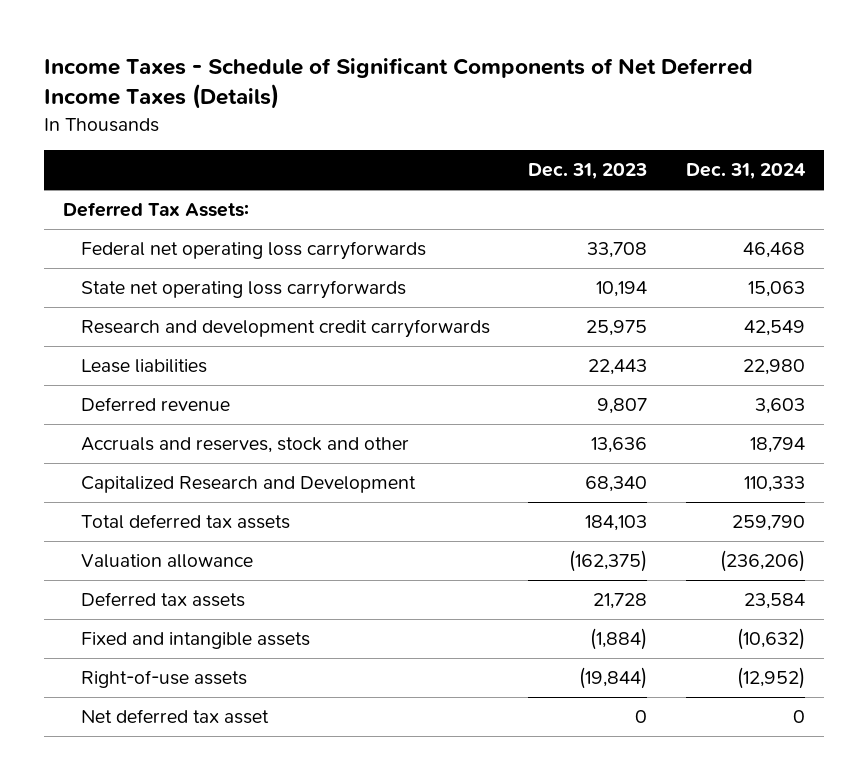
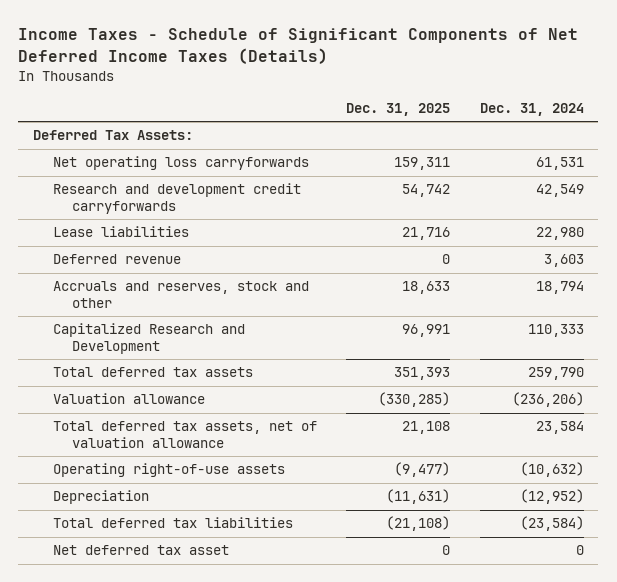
- | Dec. 31, 2023 | Dec. 31, 2024
+ | Dec. 31, 2025 | Dec. 31, 2024
- Federal net operating loss carryforwards | 33,708 | 46,468
- State net operating loss carryforwards | 10,194 | 15,063
+ Net operating loss carryforwards | 159,311 | 61,531
- Deferred tax assets | 21,728 | 23,584
- Fixed and intangible assets | (1,884) | (10,632)
- Right-of-use assets | (19,844) | (12,952)
+ Total deferred tax assets, net of valuation allowance | 21,108 | 23,584
+ Operating right-of-use assets | (9,477) | (10,632)
+ Depreciation | (11,631) | (12,952)
+ Total deferred tax liabilities | (21,108) | (23,584)

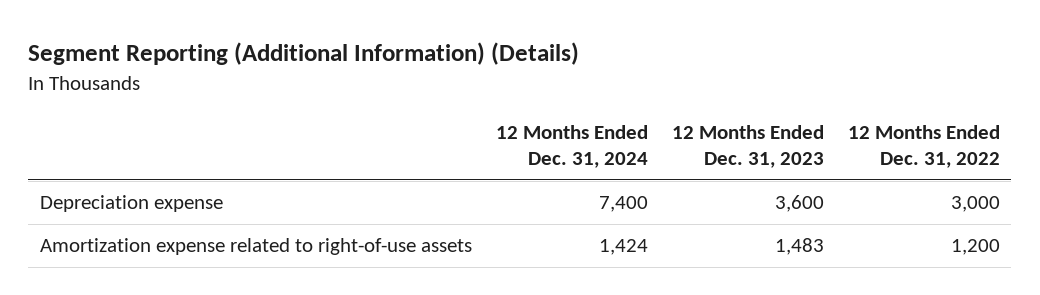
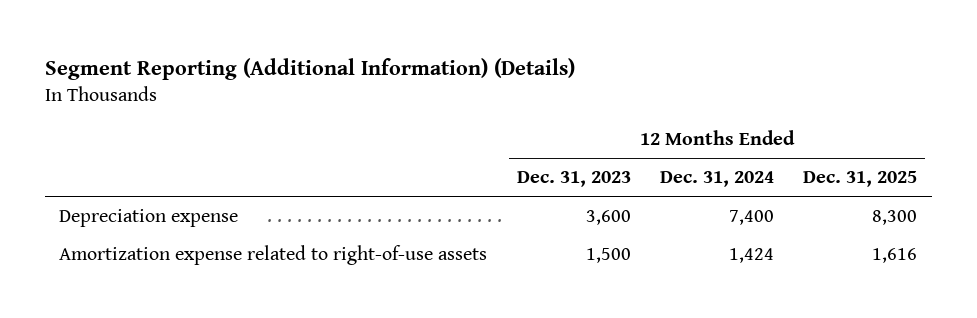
- | 12 Months Ended Dec. 31, 2024 | 12 Months Ended Dec. 31, 2023 | 12 Months Ended Dec. 31, 2022
+ | 12 Months Ended Dec. 31, 2023 | 12 Months Ended Dec. 31, 2024 | 12 Months Ended Dec. 31, 2025
- Amortization expense related to right-of-use assets | 1,424 | 1,483 | 1,200
+ Amortization expense related to right-of-use assets | 1,500 | 1,424 | 1,616

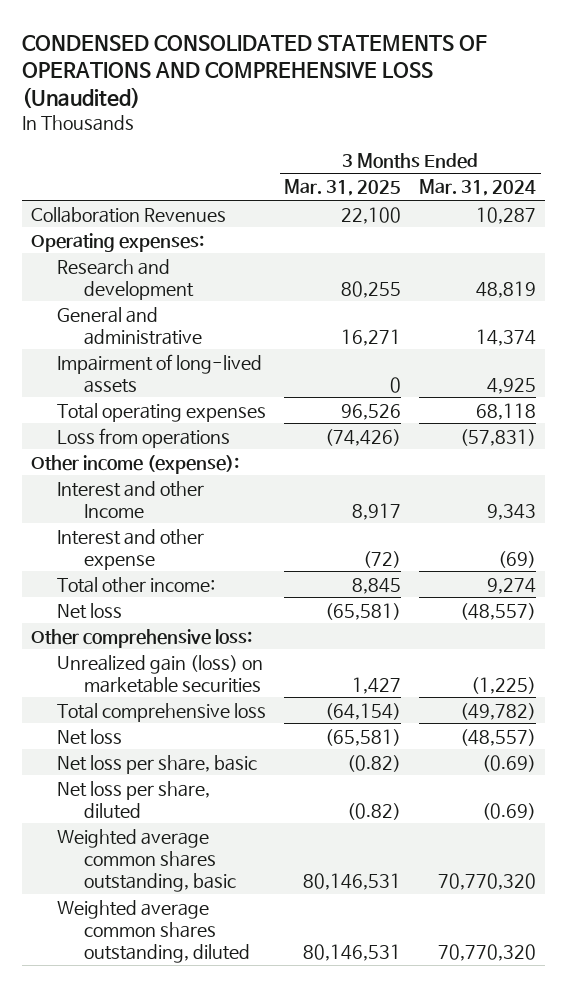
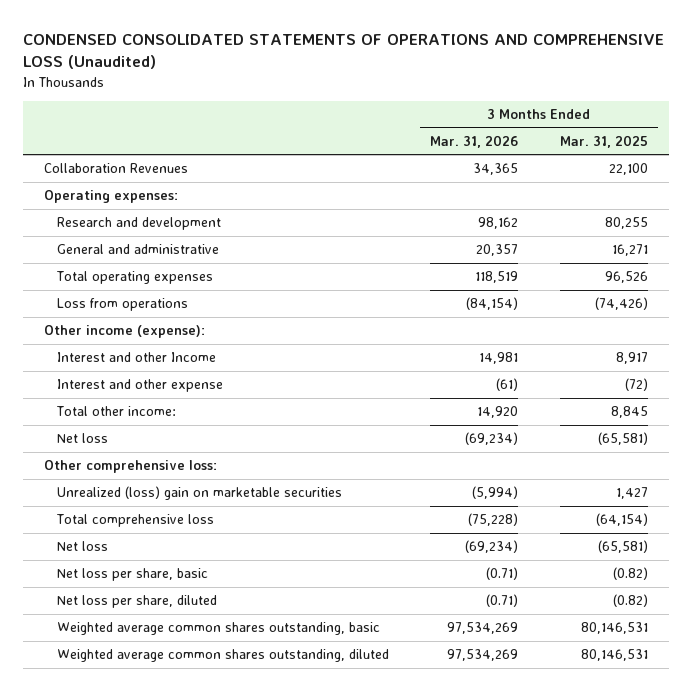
- | 3 Months Ended Mar. 31, 2025 | 3 Months Ended Mar. 31, 2024
+ | 3 Months Ended Mar. 31, 2026 | 3 Months Ended Mar. 31, 2025
- Impairment of long-lived assets | 0 | 4,925
- Unrealized gain (loss) on marketable securities | 1,427 | (1,225)
+ Unrealized (loss) gain on marketable securities | (5,994) | 1,427

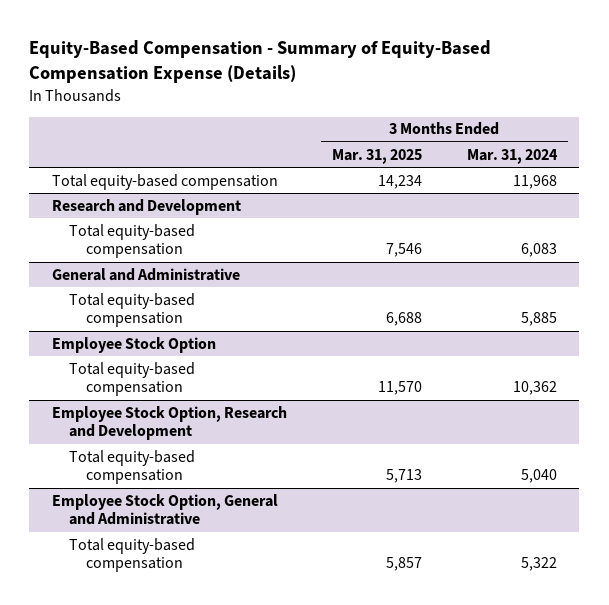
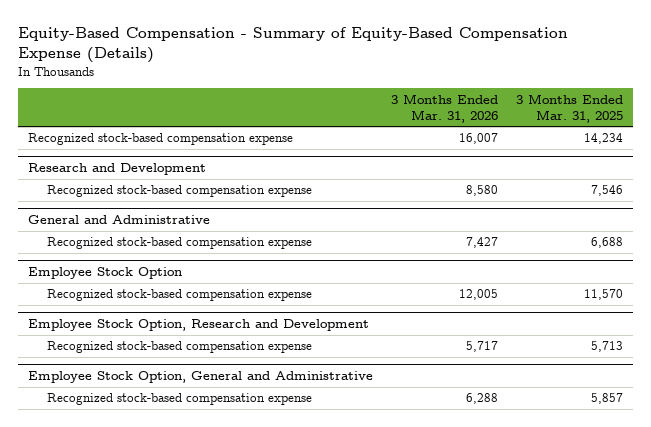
- | 3 Months Ended Mar. 31, 2025 | 3 Months Ended Mar. 31, 2024
+ | 3 Months Ended Mar. 31, 2026 | 3 Months Ended Mar. 31, 2025
- Total equity-based compensation | 14,234 | 11,968
+ Recognized stock-based compensation expense | 16,007 | 14,234
@ Research and Development
- Total equity-based compensation | 7,546 | 6,083
+ Recognized stock-based compensation expense | 8,580 | 7,546
@ General and Administrative
- Total equity-based compensation | 6,688 | 5,885
+ Recognized stock-based compensation expense | 7,427 | 6,688
@ Employee Stock Option
- Total equity-based compensation | 11,570 | 10,362
+ Recognized stock-based compensation expense | 12,005 | 11,570
@ Employee Stock Option, Research and Development
- Total equity-based compensation | 5,713 | 5,040
+ Recognized stock-based compensation expense | 5,717 | 5,713
@ Employee Stock Option, General and Administrative
- Total equity-based compensation | 5,857 | 5,322
+ Recognized stock-based compensation expense | 6,288 | 5,857

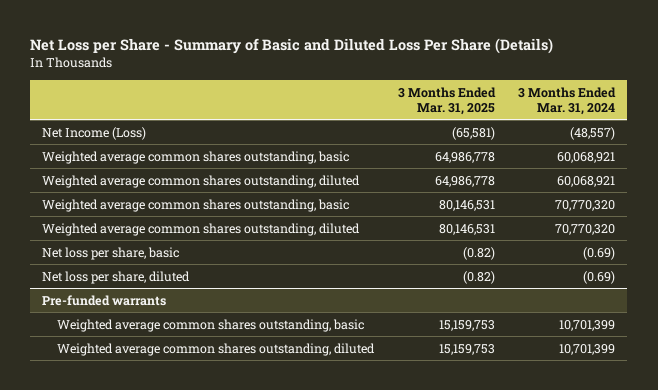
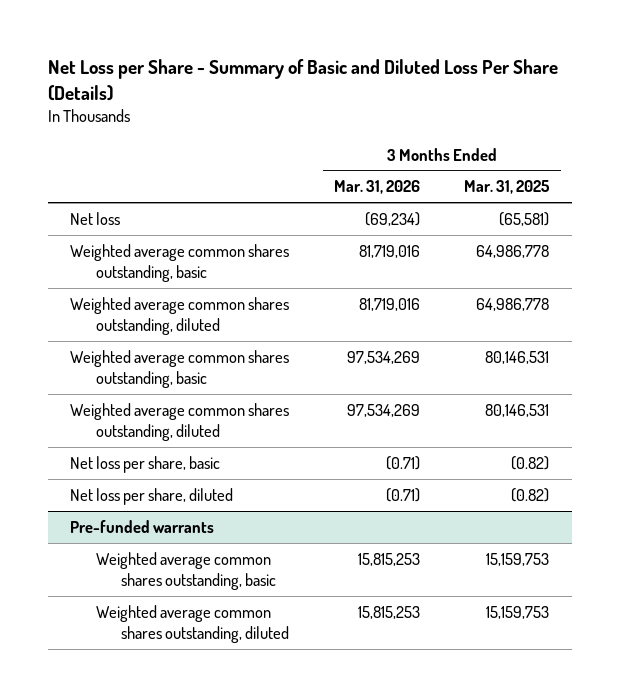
- | 3 Months Ended Mar. 31, 2025 | 3 Months Ended Mar. 31, 2024
+ | 3 Months Ended Mar. 31, 2026 | 3 Months Ended Mar. 31, 2025
- Net Income (Loss) | (65,581) | (48,557)
+ Net loss | (69,234) | (65,581)

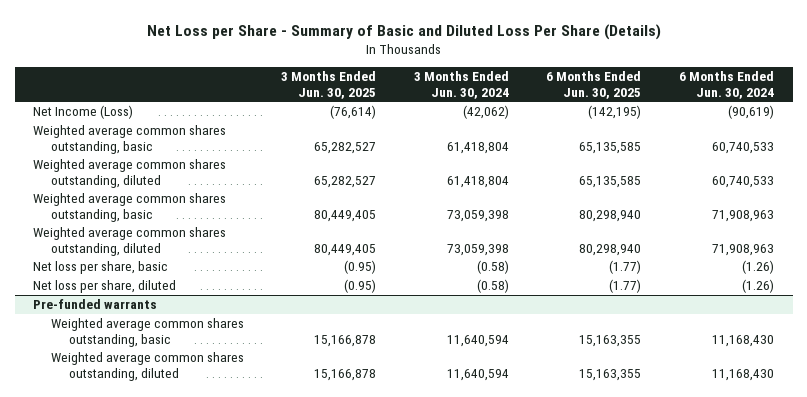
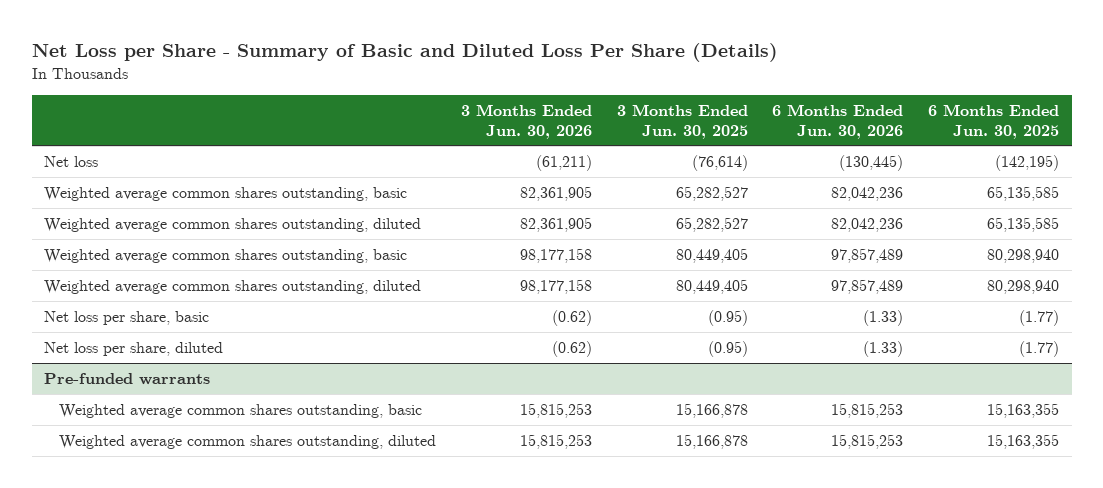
- | 3 Months Ended Jun. 30, 2025 | 3 Months Ended Jun. 30, 2024 | 6 Months Ended Jun. 30, 2025 | 6 Months Ended Jun. 30, 2024
+ | 3 Months Ended Jun. 30, 2026 | 3 Months Ended Jun. 30, 2025 | 6 Months Ended Jun. 30, 2026 | 6 Months Ended Jun. 30, 2025
- Net Income (Loss) | (76,614) | (42,062) | (142,195) | (90,619)
+ Net loss | (61,211) | (76,614) | (130,445) | (142,195)

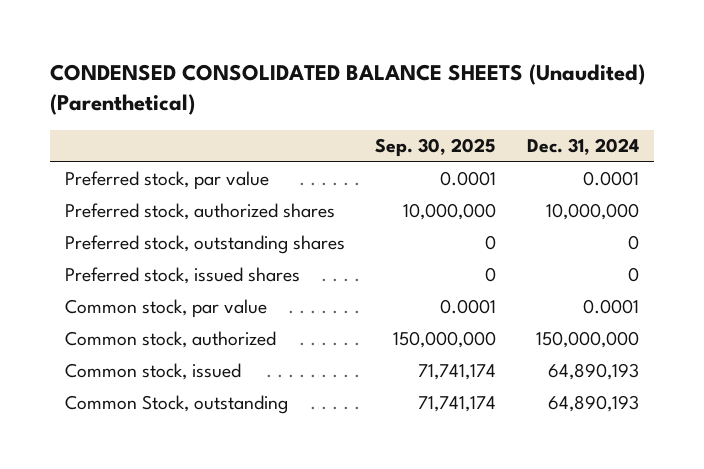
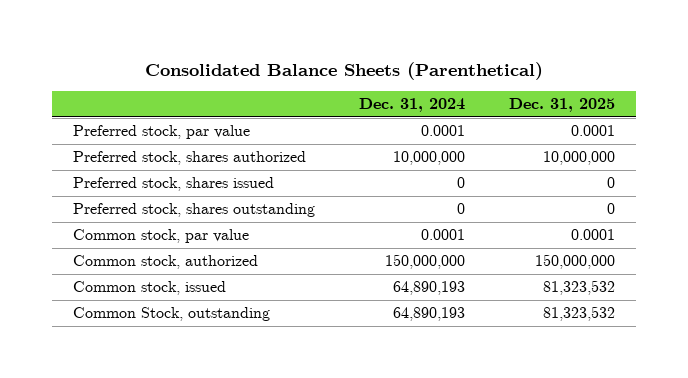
- CONDENSED CONSOLIDATED BALANCE SHEETS (Unaudited) (Parenthetical)
+ Consolidated Balance Sheets (Parenthetical)
- | Sep. 30, 2025 | Dec. 31, 2024
+ | Dec. 31, 2024 | Dec. 31, 2025
- Preferred stock, authorized shares | 10,000,000 | 10,000,000
- Preferred stock, outstanding shares | 0 | 0
- Preferred stock, issued shares | 0 | 0
+ Preferred stock, shares authorized | 10,000,000 | 10,000,000
+ Preferred stock, shares issued | 0 | 0
+ Preferred stock, shares outstanding | 0 | 0

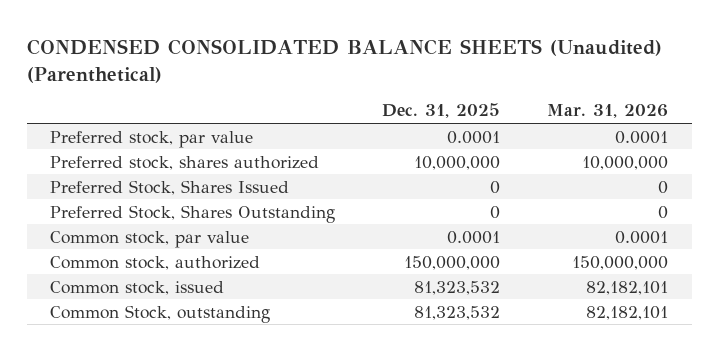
- Consolidated Balance Sheets (Parenthetical)
+ CONDENSED CONSOLIDATED BALANCE SHEETS (Unaudited) (Parenthetical)
- | Dec. 31, 2024 | Dec. 31, 2025
+ | Dec. 31, 2025 | Mar. 31, 2026
- Preferred stock, shares issued | 0 | 0
- Preferred stock, shares outstanding | 0 | 0
+ Preferred Stock, Shares Issued | 0 | 0
+ Preferred Stock, Shares Outstanding | 0 | 0

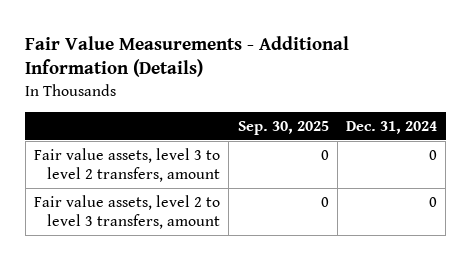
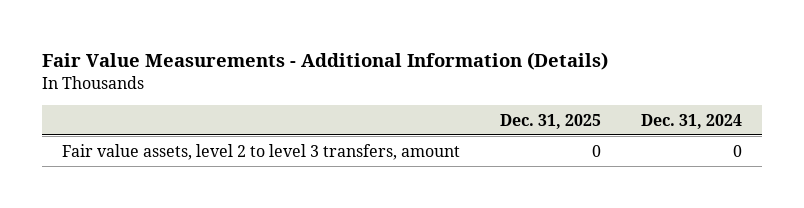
- | Sep. 30, 2025 | Dec. 31, 2024
+ | Dec. 31, 2025 | Dec. 31, 2024
- Fair value assets, level 3 to level 2 transfers, amount | 0 | 0

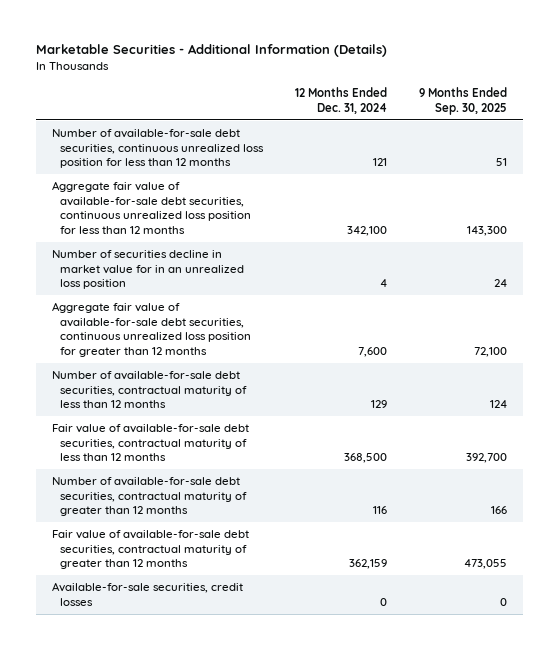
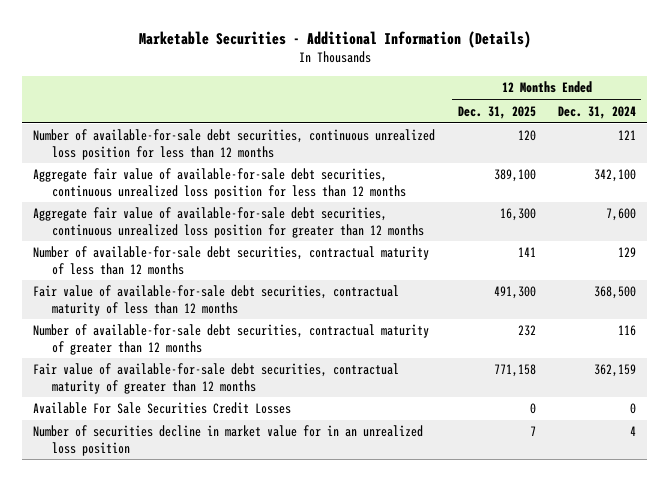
- | 12 Months Ended Dec. 31, 2024 | 9 Months Ended Sep. 30, 2025
+ | 12 Months Ended Dec. 31, 2025 | 12 Months Ended Dec. 31, 2024
- Available-for-sale securities, credit losses | 0 | 0
+ Available For Sale Securities Credit Losses | 0 | 0
moved down: Number of securities decline in market value for in an unrealized loss position | 7 | 4

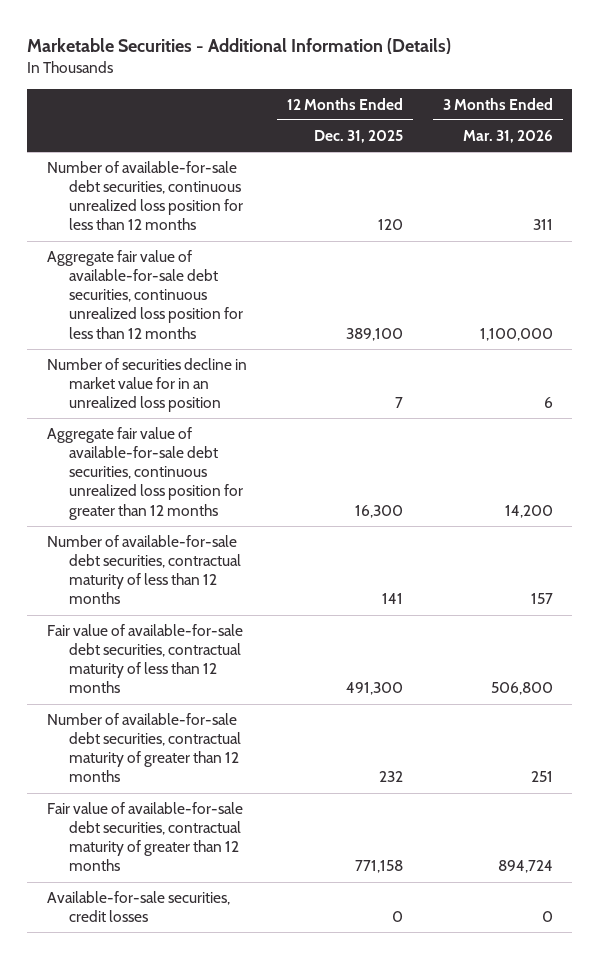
- | 12 Months Ended Dec. 31, 2025 | 12 Months Ended Dec. 31, 2024
+ | 12 Months Ended Dec. 31, 2025 | 3 Months Ended Mar. 31, 2026
moved up: Number of securities decline in market value for in an unrealized loss position | 7 | 6
- Available For Sale Securities Credit Losses | 0 | 0
+ Available-for-sale securities, credit losses | 0 | 0

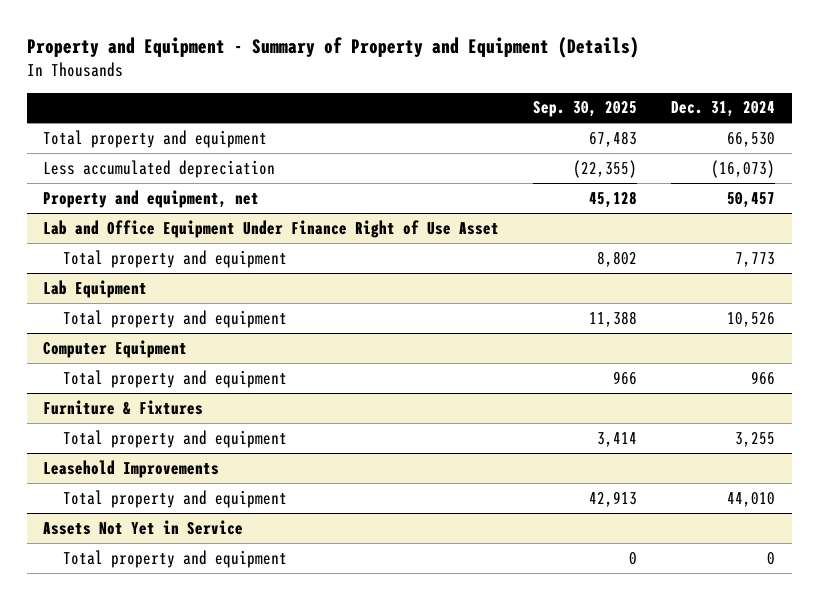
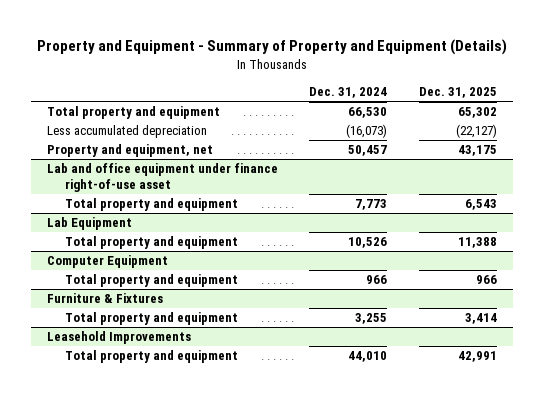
- | Sep. 30, 2025 | Dec. 31, 2024
+ | Dec. 31, 2024 | Dec. 31, 2025
- Lab and Office Equipment Under Finance Right of Use Asset
+ Lab and office equipment under finance right-of-use asset
- Assets Not Yet in Service
- Total property and equipment | 0 | 0

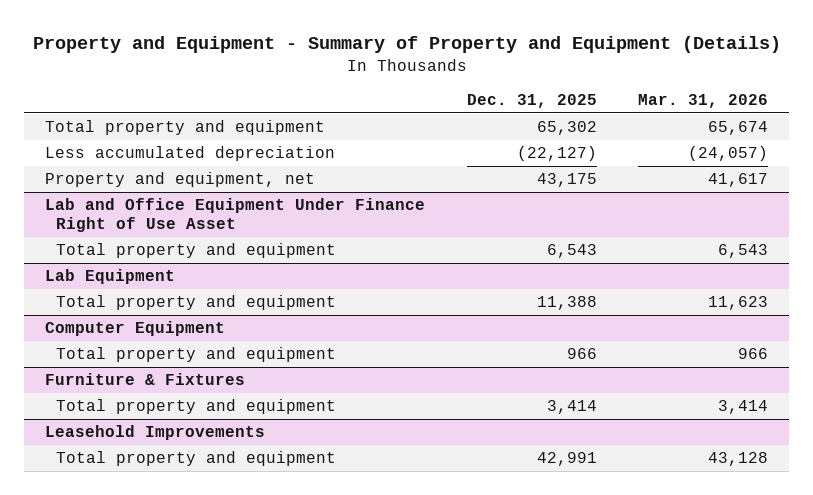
- | Dec. 31, 2024 | Dec. 31, 2025
+ | Dec. 31, 2025 | Mar. 31, 2026
- Lab and office equipment under finance right-of-use asset
+ Lab and Office Equipment Under Finance Right of Use Asset

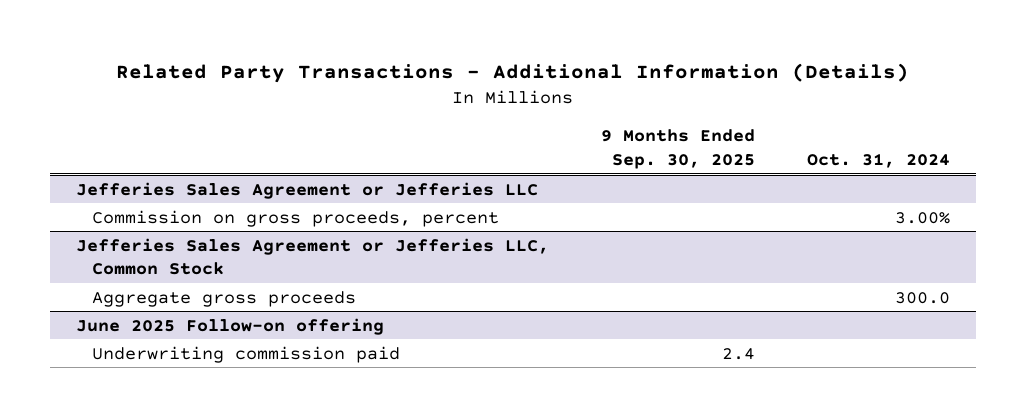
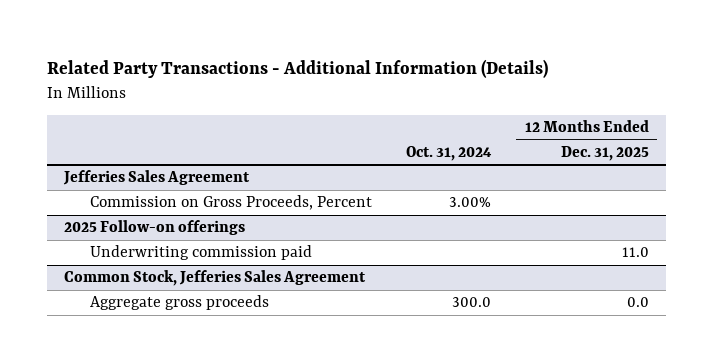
- | 9 Months Ended Sep. 30, 2025 | Oct. 31, 2024
+ | Oct. 31, 2024 | 12 Months Ended Dec. 31, 2025
- Jefferies Sales Agreement or Jefferies LLC
- Commission on gross proceeds, percent | | 3.00%
- Jefferies Sales Agreement or Jefferies LLC, Common Stock
- Aggregate gross proceeds | | 300.0
- June 2025 Follow-on offering
+ Jefferies Sales Agreement
+ Commission on Gross Proceeds, Percent | 3.00% |
+ 2025 Follow-on offerings
+ Common Stock, Jefferies Sales Agreement
+ Aggregate gross proceeds | 300.0 | 0.0

